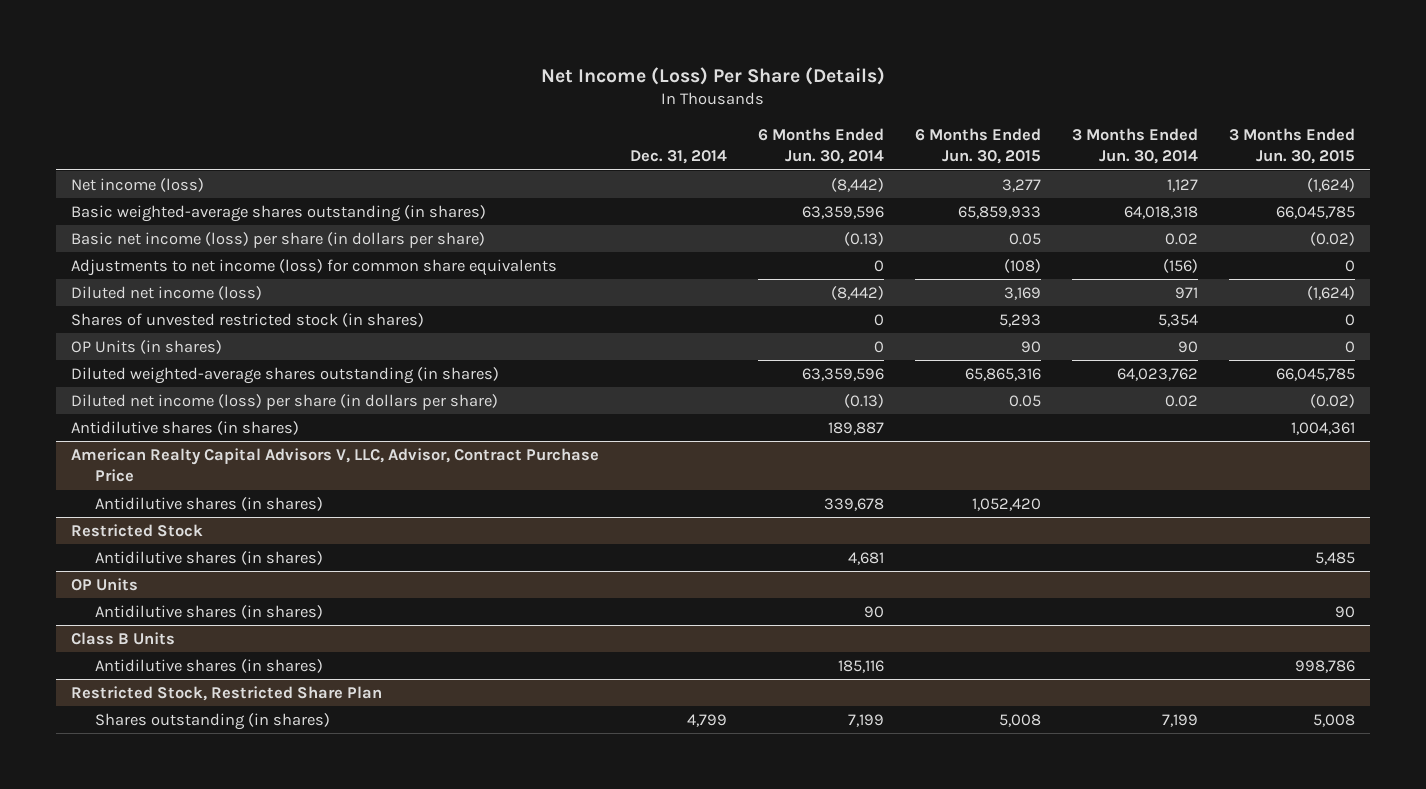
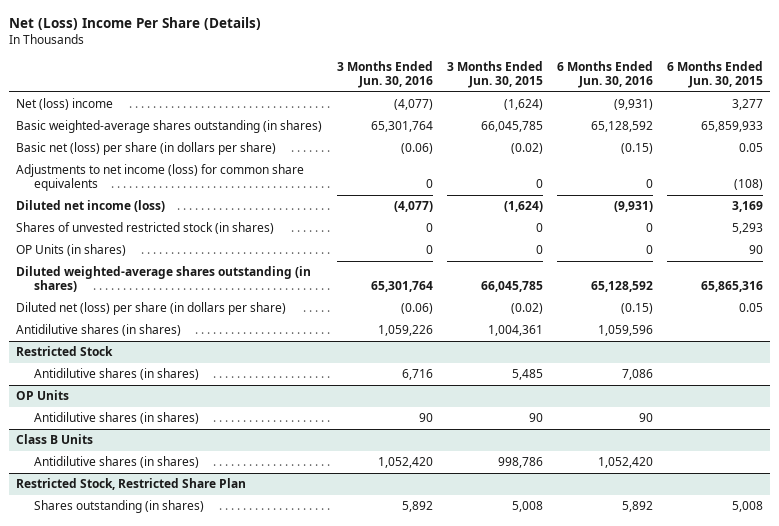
- Net Income (Loss) Per Share (Details)
+ Net (Loss) Income Per Share (Details)
- | Dec. 31, 2014 | 6 Months Ended Jun. 30, 2014 | 6 Months Ended Jun. 30, 2015 | 3 Months Ended Jun. 30, 2014 | 3 Months Ended Jun. 30, 2015
+ | 3 Months Ended Jun. 30, 2016 | 3 Months Ended Jun. 30, 2015 | 6 Months Ended Jun. 30, 2016 | 6 Months Ended Jun. 30, 2015
- Net income (loss) | | (8,442) | 3,277 | 1,127 | (1,624)
+ Net (loss) income | (4,077) | (1,624) | (9,931) | 3,277
- Basic net income (loss) per share (in dollars per share) | | (0.13) | 0.05 | 0.02 | (0.02)
+ Basic net (loss) per share (in dollars per share) | (0.06) | (0.02) | (0.15) | 0.05
- Diluted net income (loss) per share (in dollars per share) | | (0.13) | 0.05 | 0.02 | (0.02)
+ Diluted net (loss) per share (in dollars per share) | (0.06) | (0.02) | (0.15) | 0.05
- American Realty Capital Advisors V, LLC, Advisor, Contract Purchase Price
- Antidilutive shares (in shares) | | 339,678 | 1,052,420 | |

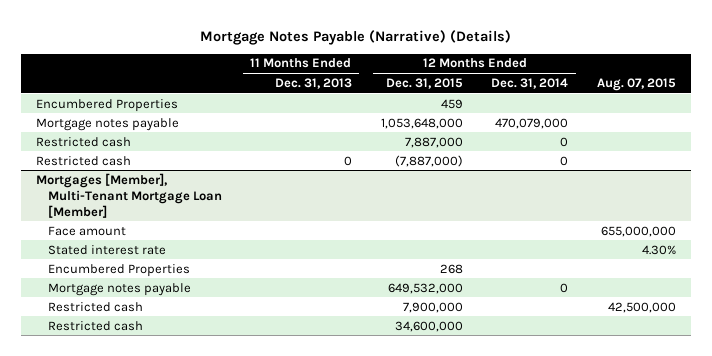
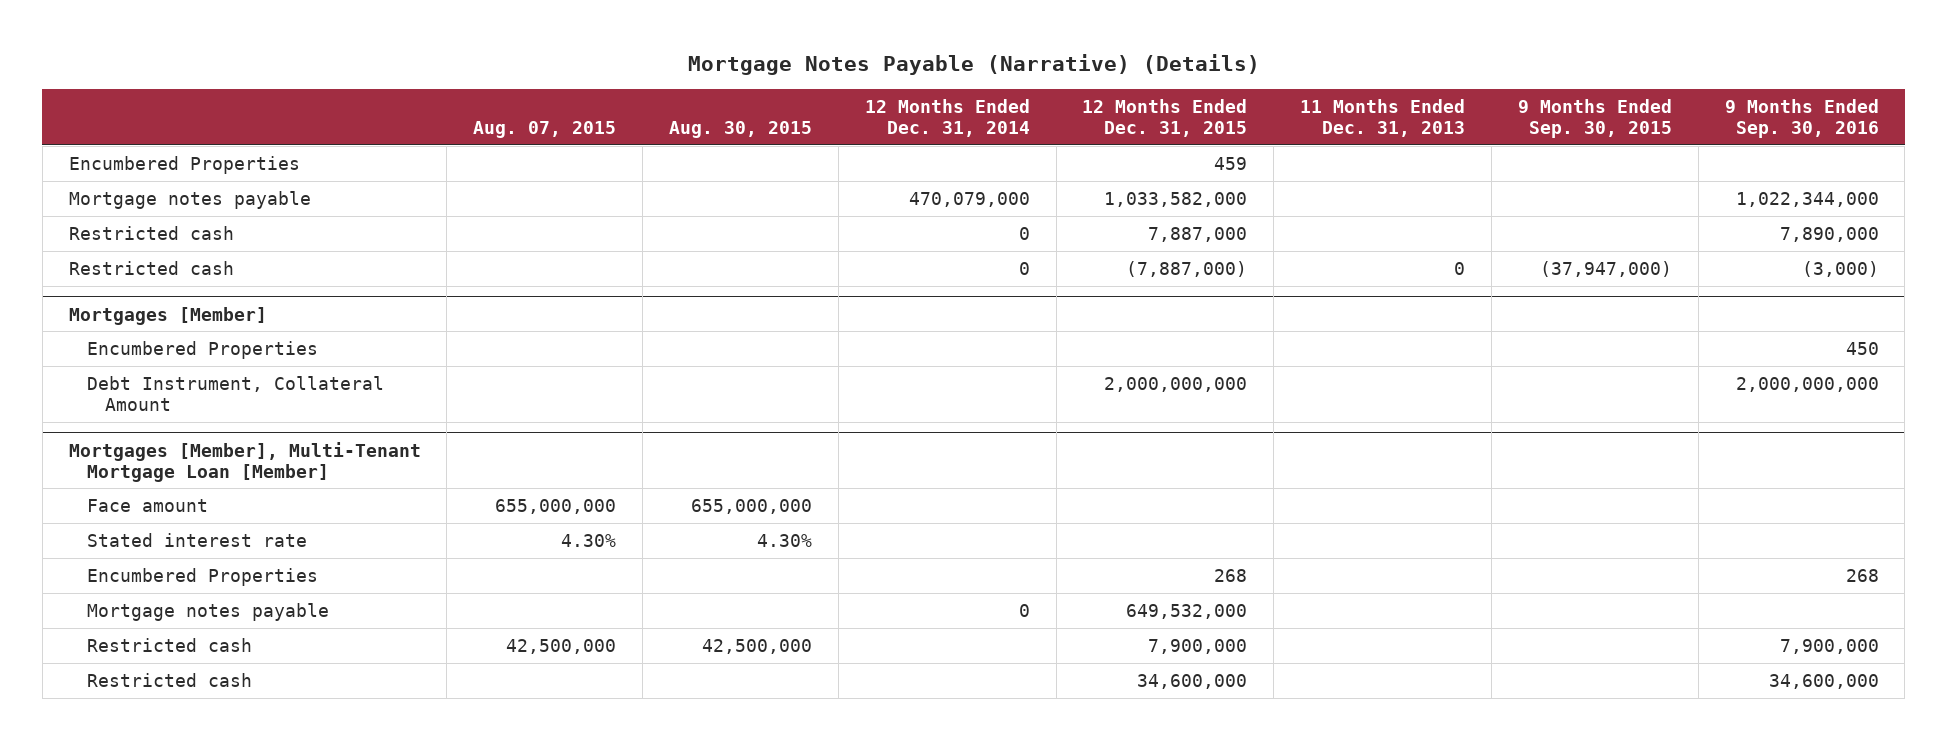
- | 11 Months Ended Dec. 31, 2013 | 12 Months Ended Dec. 31, 2015 | 12 Months Ended Dec. 31, 2014 | Aug. 07, 2015
+ | Aug. 07, 2015 | Aug. 30, 2015 | 12 Months Ended Dec. 31, 2014 | 12 Months Ended Dec. 31, 2015 | 11 Months Ended Dec. 31, 2013 | 9 Months Ended Sep. 30, 2015 | 9 Months Ended Sep. 30, 2016
- Mortgage notes payable | | 1,053,648,000 | 470,079,000 |
+ Mortgage notes payable | | | 470,079,000 | 1,033,582,000 | | | 1,022,344,000
+ Mortgages [Member]
+ Encumbered Properties | | | | | | | 450
+ Debt Instrument, Collateral Amount | | | | 2,000,000,000 | | | 2,000,000,000

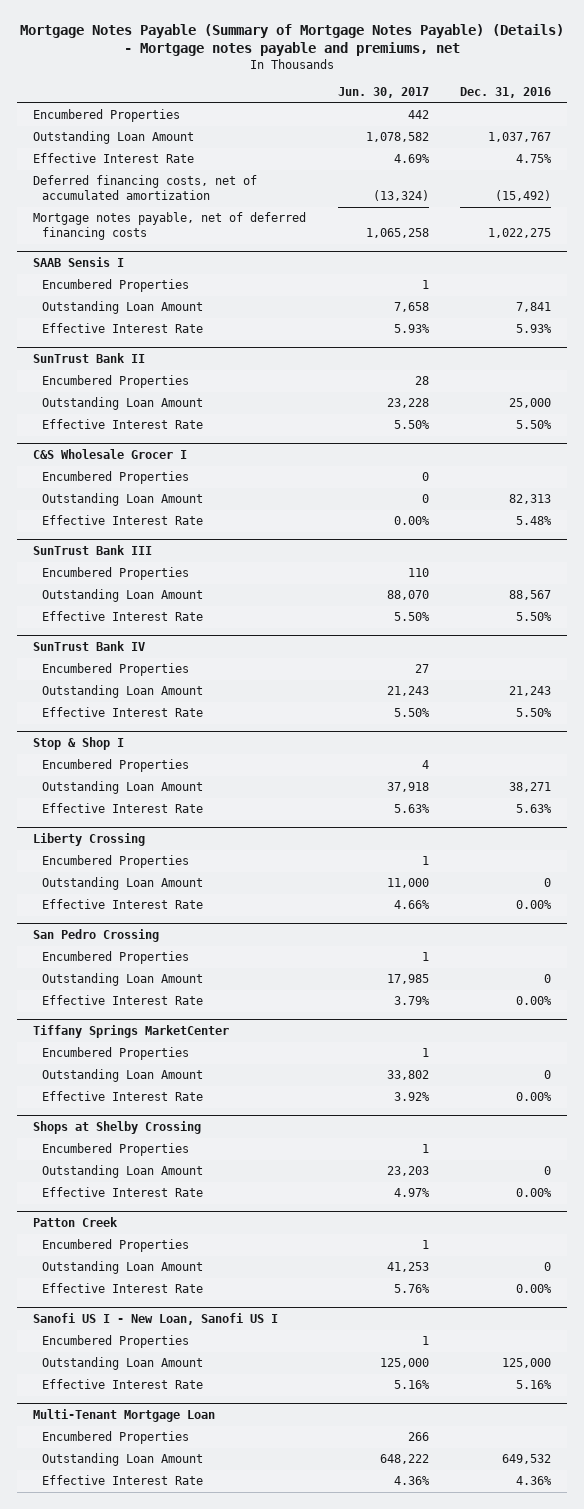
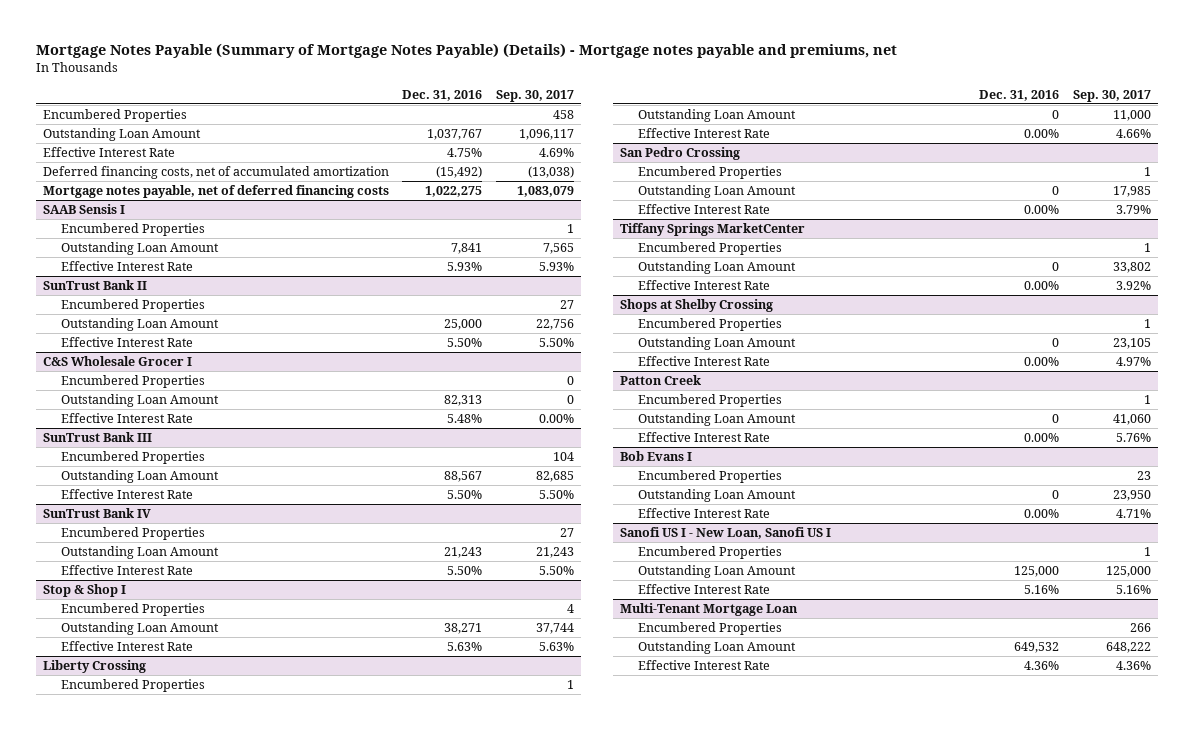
- | Jun. 30, 2017 | Dec. 31, 2016
+ | Dec. 31, 2016 | Sep. 30, 2017
+ Bob Evans I
+ Encumbered Properties | | 23
+ Outstanding Loan Amount | 0 | 23,950
+ Effective Interest Rate | 0.00% | 4.71%

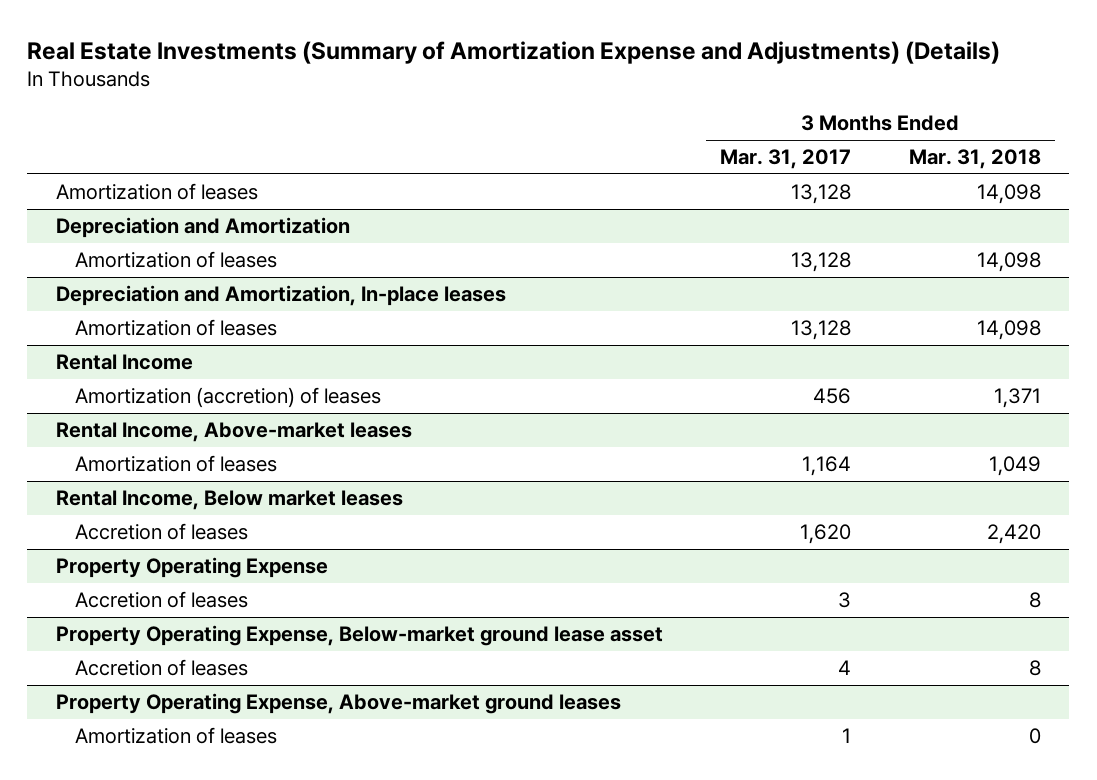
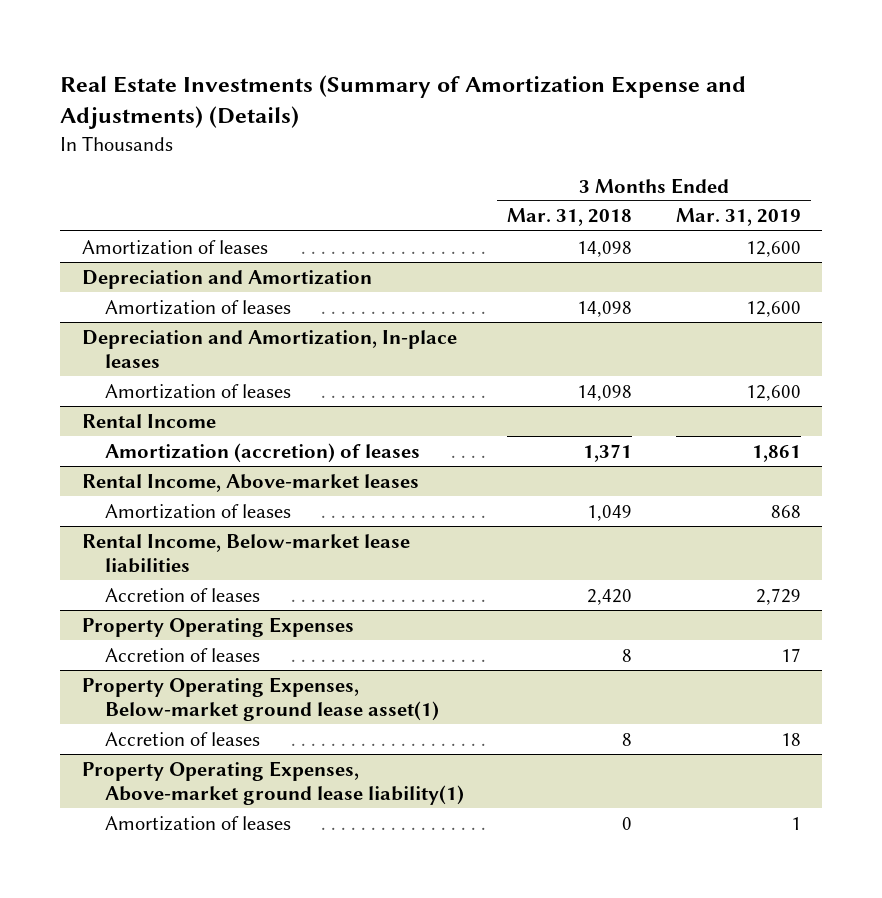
- | 3 Months Ended Mar. 31, 2017 | 3 Months Ended Mar. 31, 2018
+ | 3 Months Ended Mar. 31, 2018 | 3 Months Ended Mar. 31, 2019
- Rental Income, Below market leases
+ Rental Income, Below-market lease liabilities
- Property Operating Expense
+ Property Operating Expenses
- Property Operating Expense, Below-market ground lease asset
+ Property Operating Expenses, Below-market ground lease asset(1)
- Property Operating Expense, Above-market ground leases
+ Property Operating Expenses, Above-market ground lease liability(1)

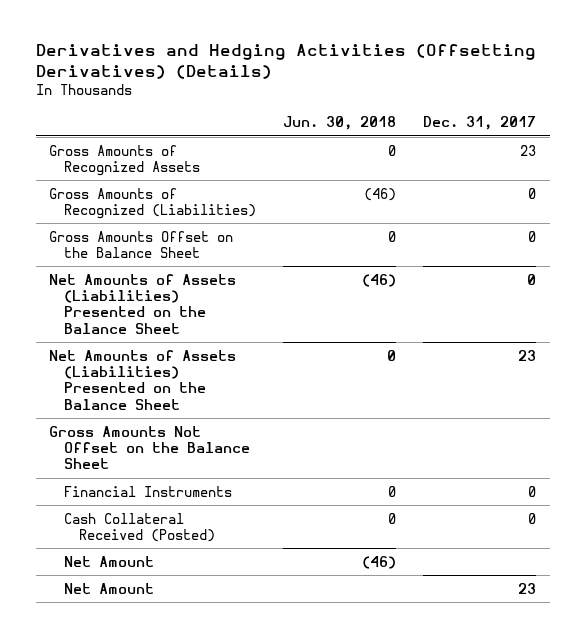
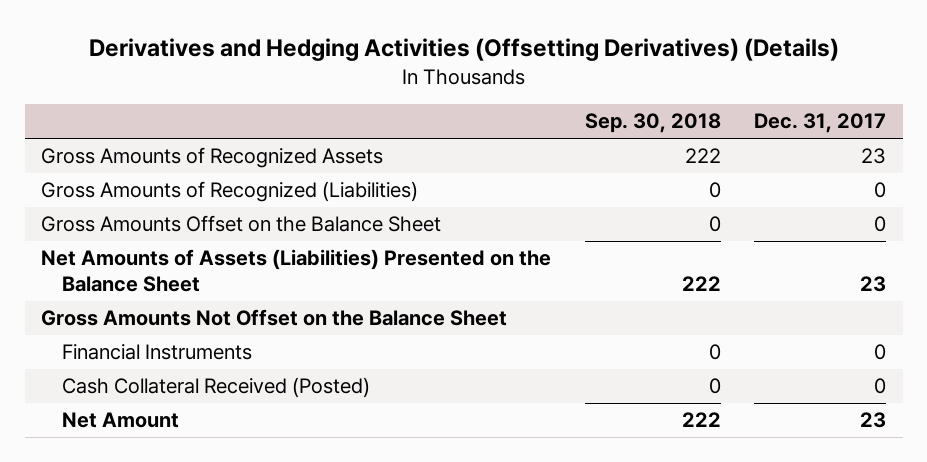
- | Jun. 30, 2018 | Dec. 31, 2017
+ | Sep. 30, 2018 | Dec. 31, 2017
- Net Amounts of Assets (Liabilities) Presented on the Balance Sheet | (46) | 0
- Net Amount | (46) |

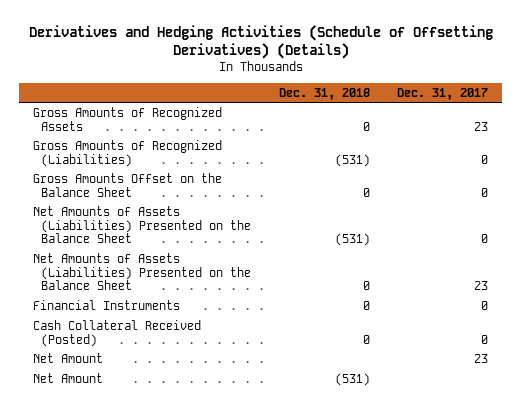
- Derivatives and Hedging Activities (Offsetting Derivatives) (Details)
+ Derivatives and Hedging Activities (Schedule of Offsetting Derivatives) (Details)
- | Sep. 30, 2018 | Dec. 31, 2017
+ | Dec. 31, 2018 | Dec. 31, 2017
+ Net Amounts of Assets (Liabilities) Presented on the Balance Sheet | (531) | 0
- Gross Amounts Not Offset on the Balance Sheet
+ Net Amount | (531) |

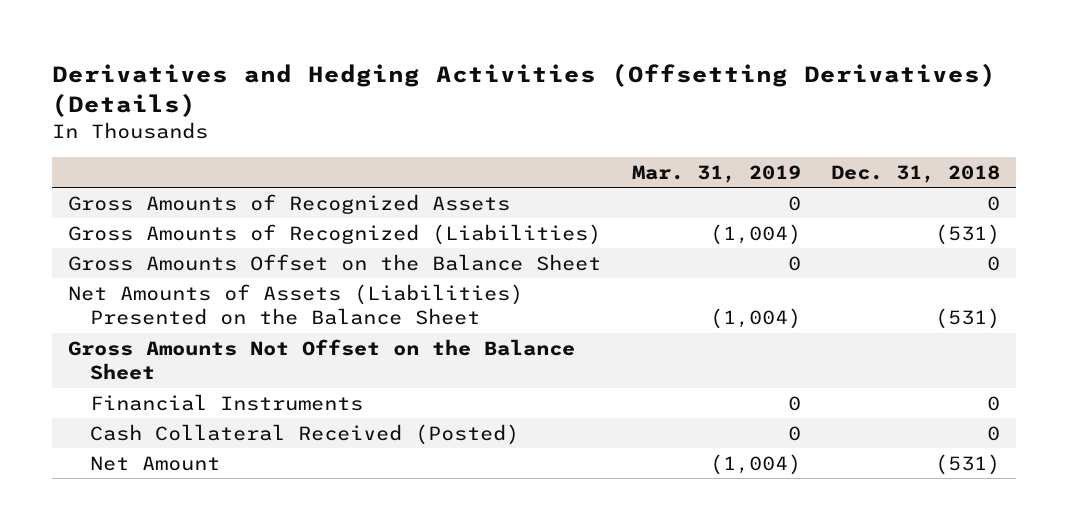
- Derivatives and Hedging Activities (Schedule of Offsetting Derivatives) (Details)
+ Derivatives and Hedging Activities (Offsetting Derivatives) (Details)
- | Dec. 31, 2018 | Dec. 31, 2017
+ | Mar. 31, 2019 | Dec. 31, 2018
- Net Amounts of Assets (Liabilities) Presented on the Balance Sheet | 0 | 23
+ Gross Amounts Not Offset on the Balance Sheet
- Net Amount | | 23

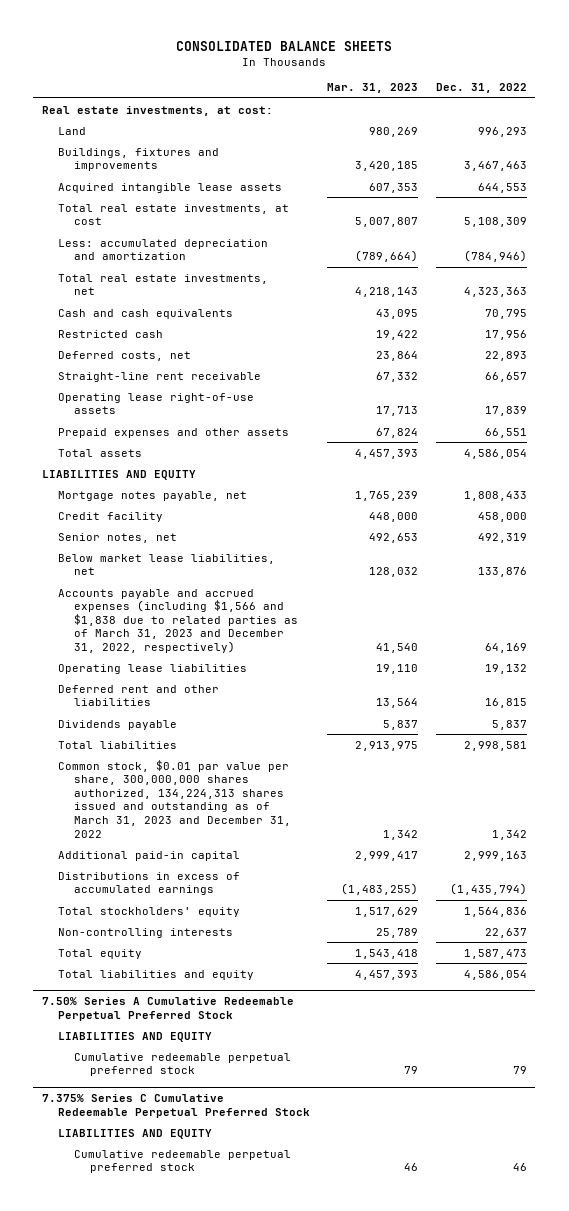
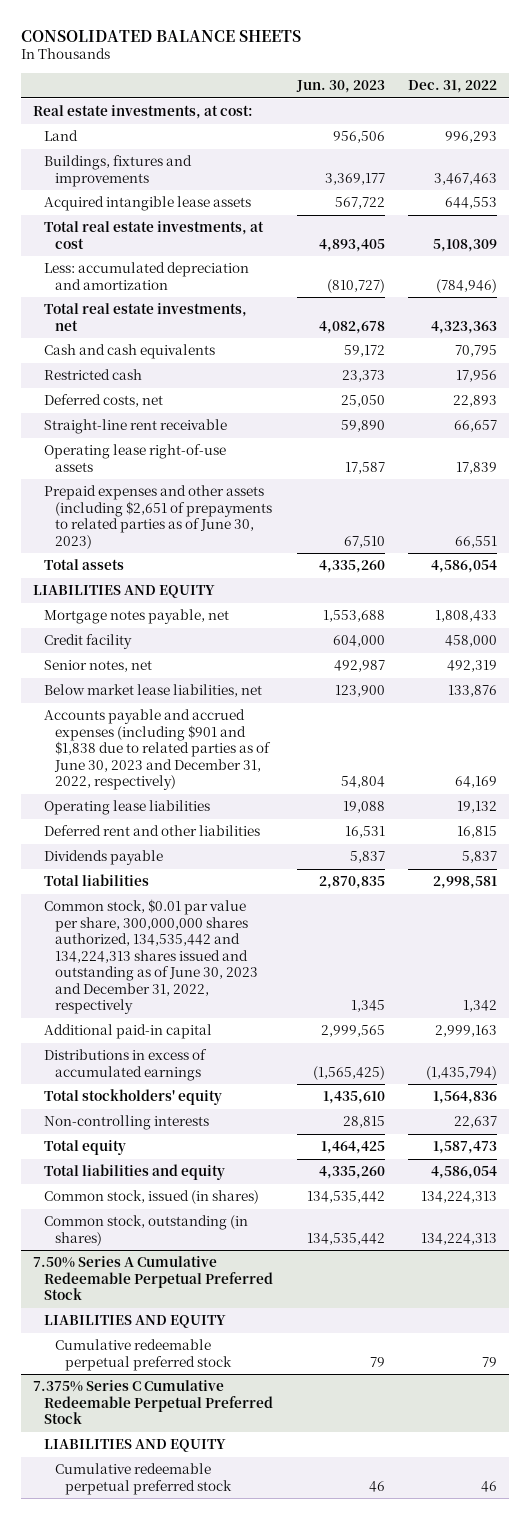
- | Mar. 31, 2023 | Dec. 31, 2022
+ | Jun. 30, 2023 | Dec. 31, 2022
- Prepaid expenses and other assets | 67,824 | 66,551
+ Prepaid expenses and other assets (including $2,651 of prepayments to related parties as of June 30, 2023) | 67,510 | 66,551
- Accounts payable and accrued expenses (including $1,566 and $1,838 due to related parties as of March 31, 2023 and December 31, 2022, respectively) | 41,540 | 64,169
+ Accounts payable and accrued expenses (including $901 and $1,838 due to related parties as of June 30, 2023 and December 31, 2022, respectively) | 54,804 | 64,169
- Common stock, $0.01 par value per share, 300,000,000 shares authorized, 134,224,313 shares issued and outstanding as of March 31, 2023 and December 31, 2022 | 1,342 | 1,342
+ Common stock, $0.01 par value per share, 300,000,000 shares authorized, 134,535,442 and 134,224,313 shares issued and outstanding as of June 30, 2023 and December 31, 2022, respectively | 1,345 | 1,342
+ Common stock, issued (in shares) | 134,535,442 | 134,224,313
+ Common stock, outstanding (in shares) | 134,535,442 | 134,224,313

